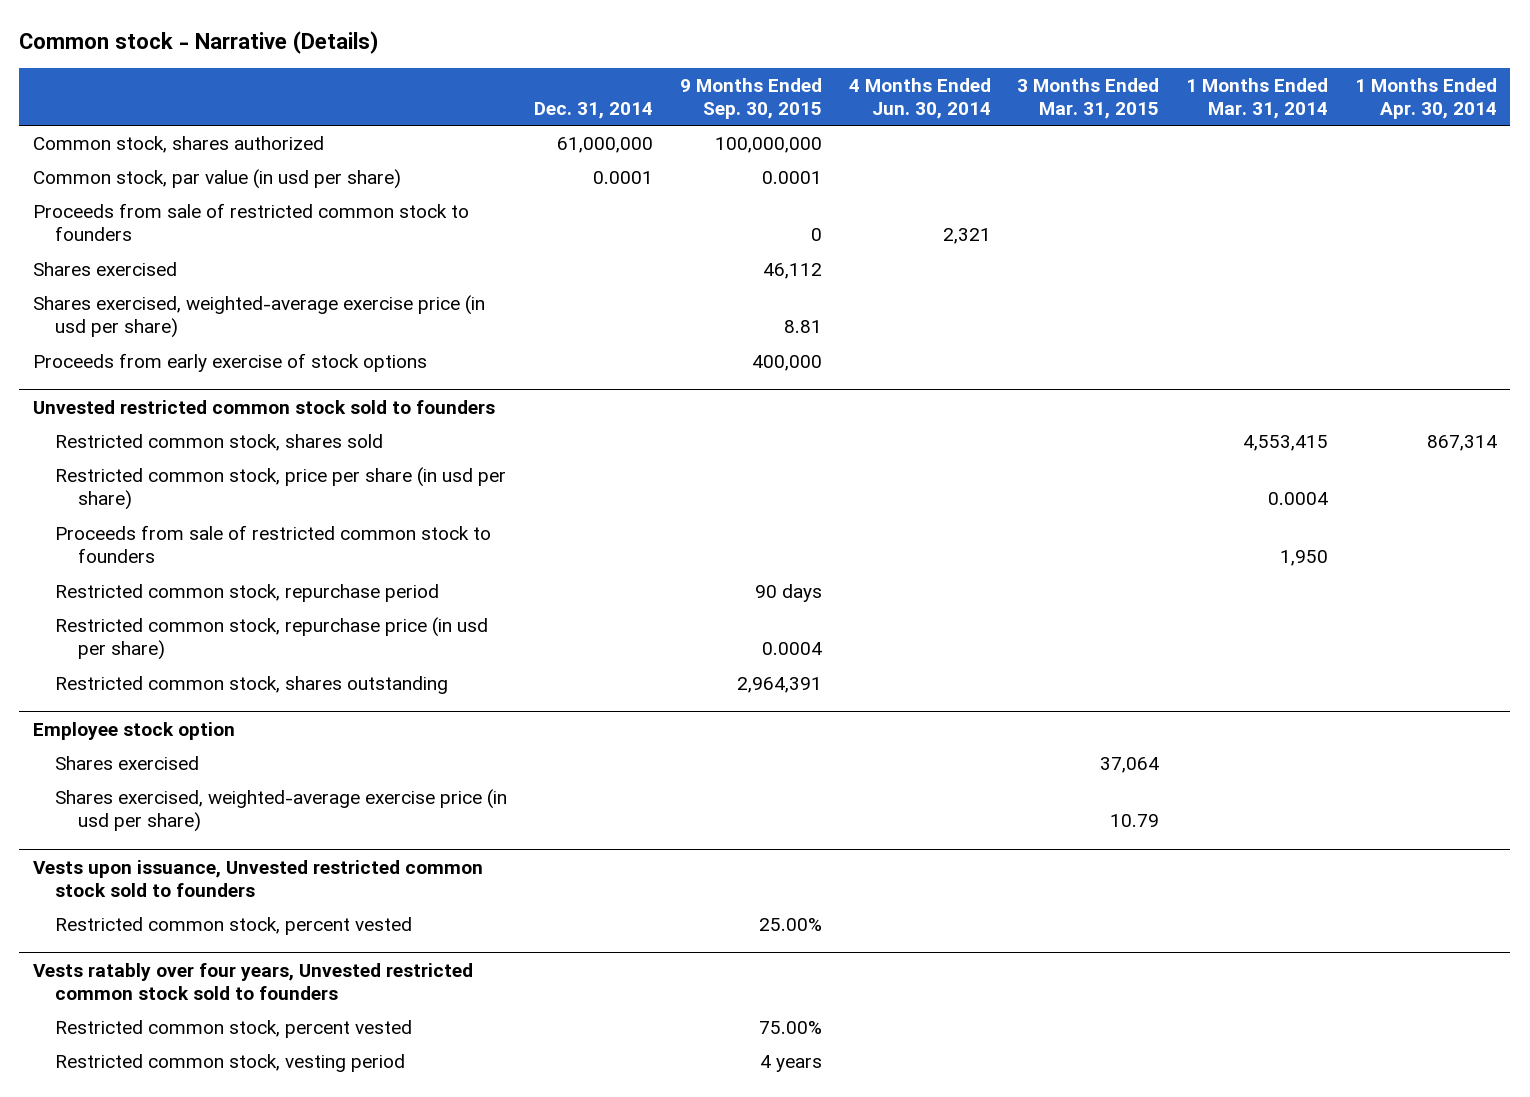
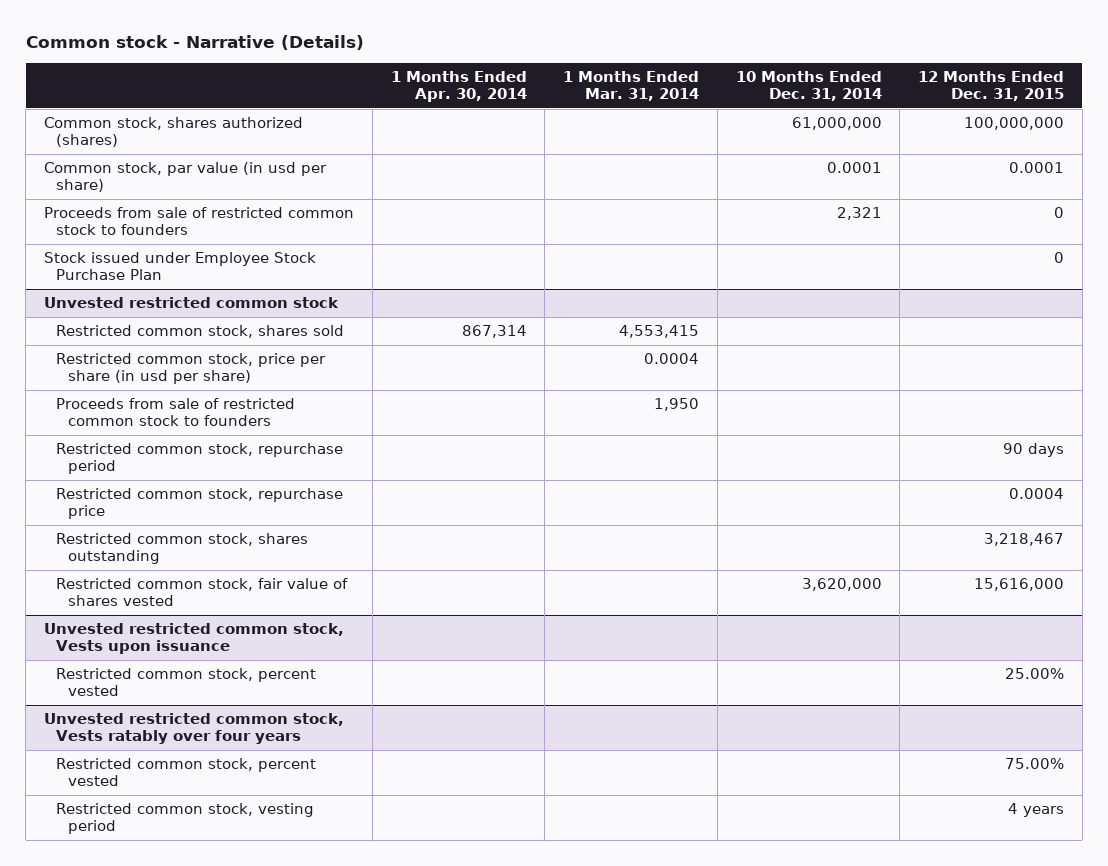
- | Dec. 31, 2014 | 9 Months Ended Sep. 30, 2015 | 4 Months Ended Jun. 30, 2014 | 3 Months Ended Mar. 31, 2015 | 1 Months Ended Mar. 31, 2014 | 1 Months Ended Apr. 30, 2014
+ | 1 Months Ended Apr. 30, 2014 | 1 Months Ended Mar. 31, 2014 | 10 Months Ended Dec. 31, 2014 | 12 Months Ended Dec. 31, 2015
- Common stock, shares authorized | 61,000,000 | 100,000,000 | | | |
+ Common stock, shares authorized (shares) | | | 61,000,000 | 100,000,000
- Shares exercised | | 46,112 | | | |
- Shares exercised, weighted-average exercise price (in usd per share) | | 8.81 | | | |
- Proceeds from early exercise of stock options | | 400,000 | | | |
- Unvested restricted common stock sold to founders
+ Stock issued under Employee Stock Purchase Plan | | | | 0
+ Unvested restricted common stock
- Restricted common stock, repurchase price (in usd per share) | | 0.0004 | | | |
+ Restricted common stock, repurchase price | | | | 0.0004
- Employee stock option
- Shares exercised | | | | 37,064 | |
- Shares exercised, weighted-average exercise price (in usd per share) | | | | 10.79 | |
- Vests upon issuance, Unvested restricted common stock sold to founders
+ Restricted common stock, fair value of shares vested | | | 3,620,000 | 15,616,000
+ Unvested restricted common stock, Vests upon issuance
- Vests ratably over four years, Unvested restricted common stock sold to founders
+ Unvested restricted common stock, Vests ratably over four years

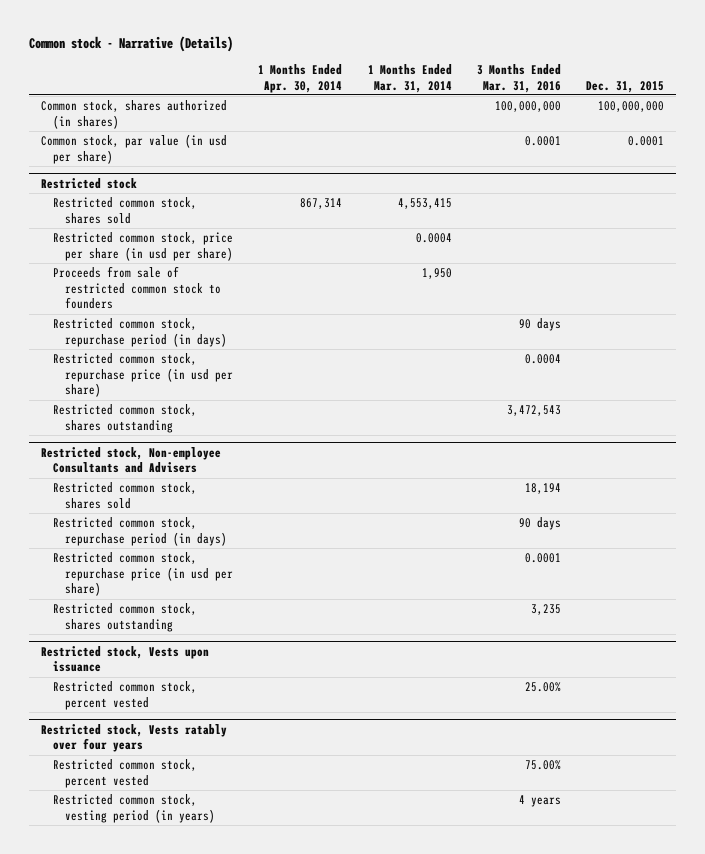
- | 1 Months Ended Apr. 30, 2014 | 1 Months Ended Mar. 31, 2014 | 10 Months Ended Dec. 31, 2014 | 12 Months Ended Dec. 31, 2015
+ | 1 Months Ended Apr. 30, 2014 | 1 Months Ended Mar. 31, 2014 | 3 Months Ended Mar. 31, 2016 | Dec. 31, 2015
- Common stock, shares authorized (shares) | | | 61,000,000 | 100,000,000
+ Common stock, shares authorized (in shares) | | | 100,000,000 | 100,000,000
- Proceeds from sale of restricted common stock to founders | | | 2,321 | 0
- Stock issued under Employee Stock Purchase Plan | | | | 0
- Unvested restricted common stock
+ Restricted stock
- Restricted common stock, repurchase period | | | | 90 days
- Restricted common stock, repurchase price | | | | 0.0004
+ Restricted common stock, repurchase period (in days) | | | 90 days |
+ Restricted common stock, repurchase price (in usd per share) | | | 0.0004 |
- Restricted common stock, fair value of shares vested | | | 3,620,000 | 15,616,000
- Unvested restricted common stock, Vests upon issuance
+ Restricted stock, Non-employee Consultants and Advisers
+ Restricted common stock, shares sold | | | 18,194 |
+ Restricted common stock, repurchase period (in days) | | | 90 days |
+ Restricted common stock, repurchase price (in usd per share) | | | 0.0001 |
+ Restricted common stock, shares outstanding | | | 3,235 |
+ Restricted stock, Vests upon issuance
- Unvested restricted common stock, Vests ratably over four years
+ Restricted stock, Vests ratably over four years
- Restricted common stock, vesting period | | | | 4 years
+ Restricted common stock, vesting period (in years) | | | 4 years |

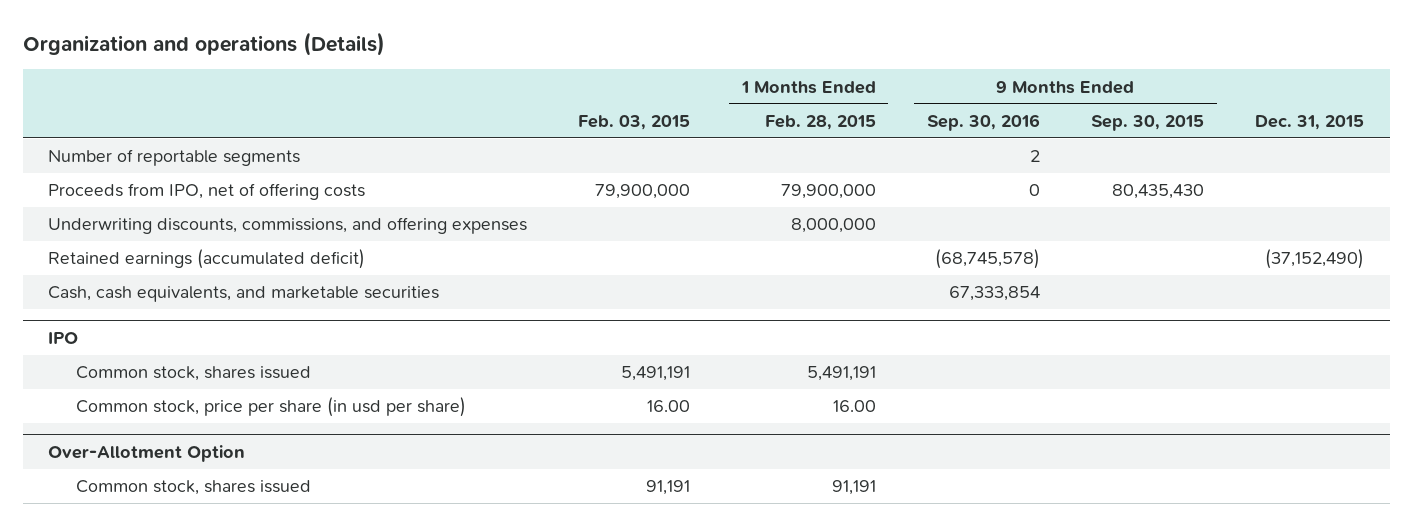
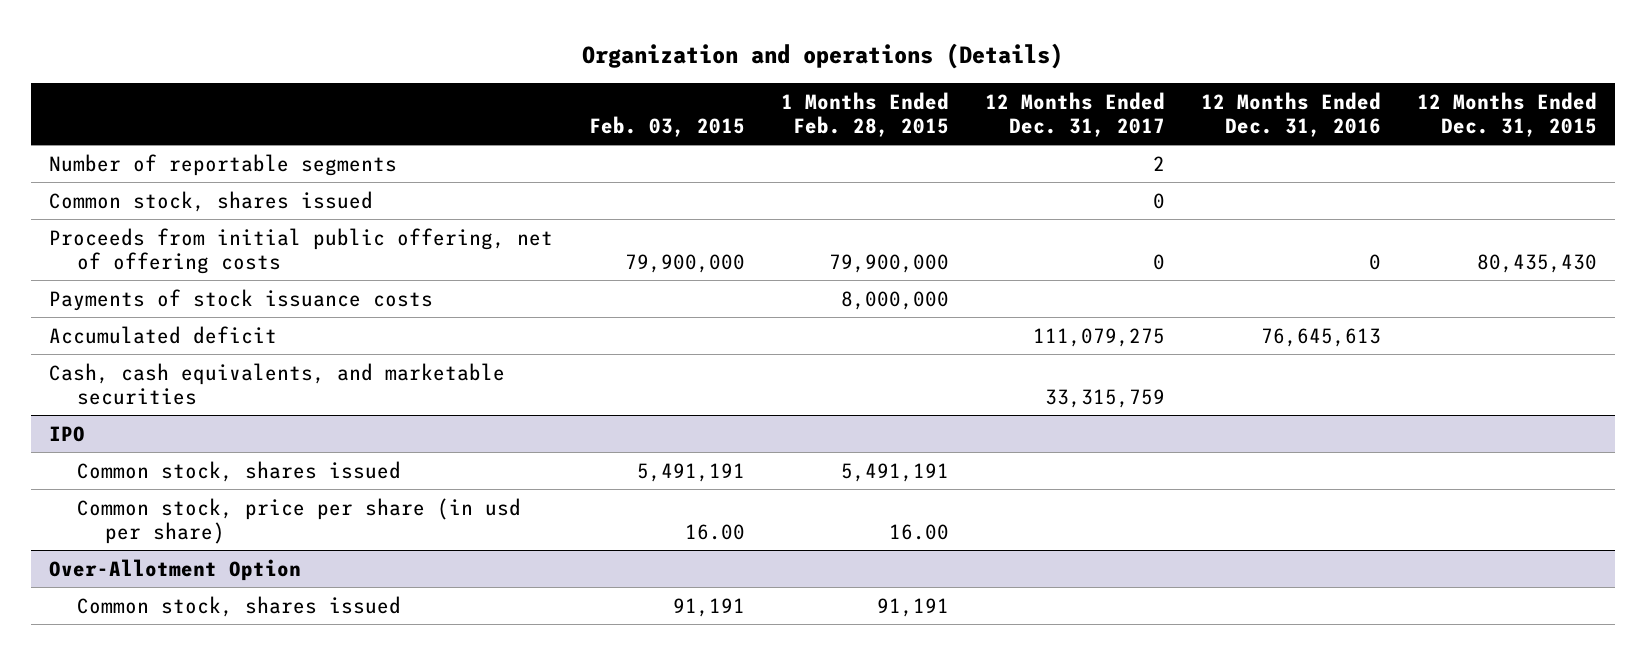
- | Feb. 03, 2015 | 1 Months Ended Feb. 28, 2015 | 9 Months Ended Sep. 30, 2016 | 9 Months Ended Sep. 30, 2015 | Dec. 31, 2015
+ | Feb. 03, 2015 | 1 Months Ended Feb. 28, 2015 | 12 Months Ended Dec. 31, 2017 | 12 Months Ended Dec. 31, 2016 | 12 Months Ended Dec. 31, 2015
- Proceeds from IPO, net of offering costs | 79,900,000 | 79,900,000 | 0 | 80,435,430 |
- Underwriting discounts, commissions, and offering expenses | | 8,000,000 | | |
- Retained earnings (accumulated deficit) | | | (68,745,578) | | (37,152,490)
+ Common stock, shares issued | | | 0 | |
+ Proceeds from initial public offering, net of offering costs | 79,900,000 | 79,900,000 | 0 | 0 | 80,435,430
+ Payments of stock issuance costs | | 8,000,000 | | |
+ Accumulated deficit | | | 111,079,275 | 76,645,613 |

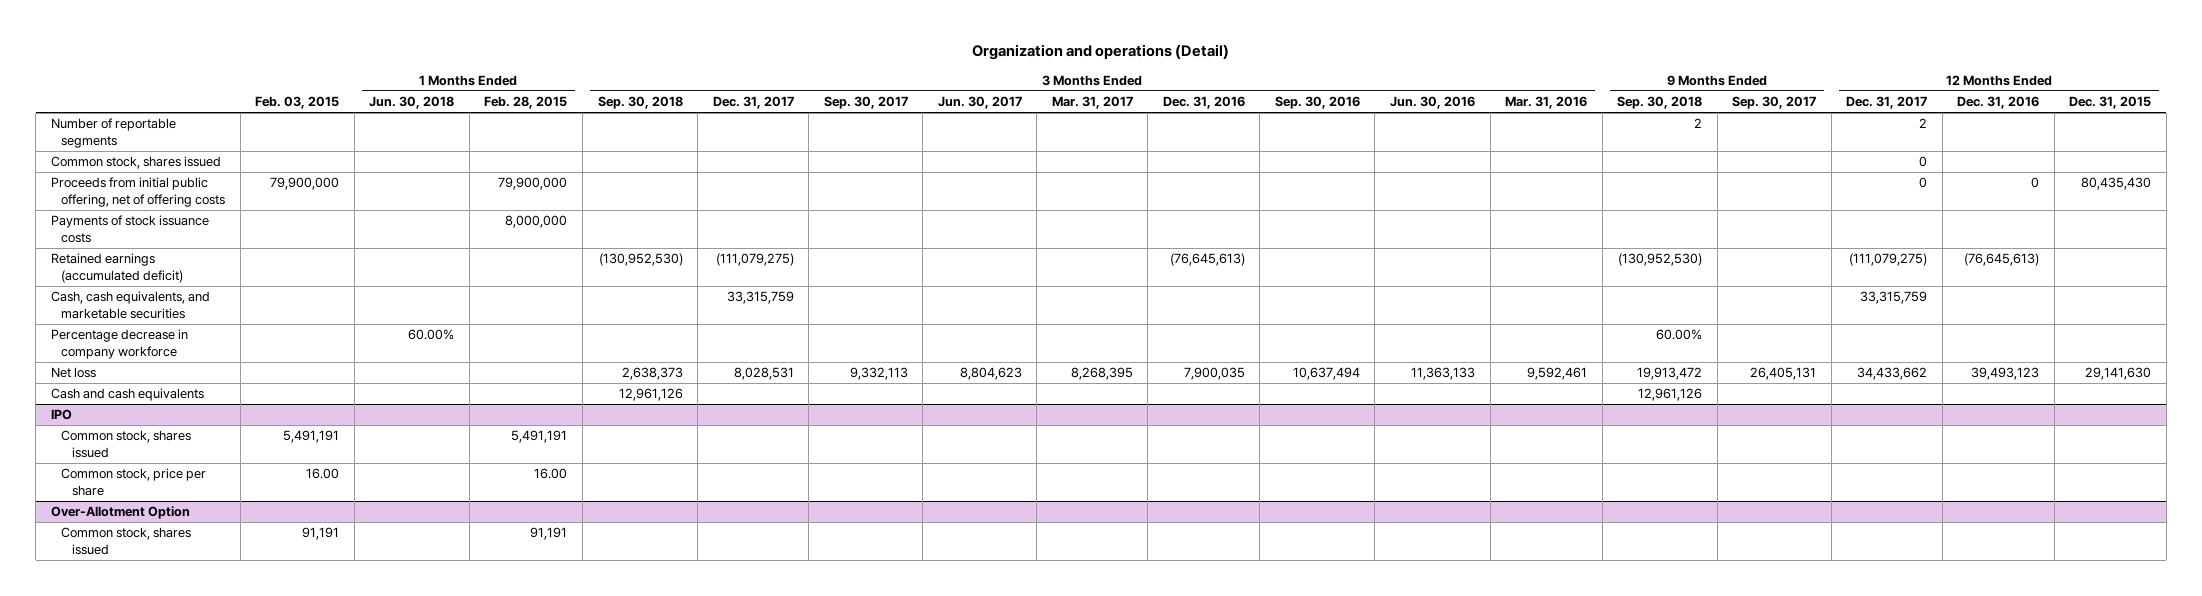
- Organization and operations (Details)
+ Organization and operations (Detail)
- | Feb. 03, 2015 | 1 Months Ended Feb. 28, 2015 | 12 Months Ended Dec. 31, 2017 | 12 Months Ended Dec. 31, 2016 | 12 Months Ended Dec. 31, 2015
+ | Feb. 03, 2015 | 1 Months Ended Jun. 30, 2018 | 1 Months Ended Feb. 28, 2015 | 3 Months Ended Sep. 30, 2018 | 3 Months Ended Dec. 31, 2017 | 3 Months Ended Sep. 30, 2017 | 3 Months Ended Jun. 30, 2017 | 3 Months Ended Mar. 31, 2017 | 3 Months Ended Dec. 31, 2016 | 3 Months Ended Sep. 30, 2016 | 3 Months Ended Jun. 30, 2016 | 3 Months Ended Mar. 31, 2016 | 9 Months Ended Sep. 30, 2018 | 9 Months Ended Sep. 30, 2017 | 12 Months Ended Dec. 31, 2017 | 12 Months Ended Dec. 31, 2016 | 12 Months Ended Dec. 31, 2015
- Accumulated deficit | | | 111,079,275 | 76,645,613 |
+ Retained earnings (accumulated deficit) | | | | (130,952,530) | (111,079,275) | | | | (76,645,613) | | | | (130,952,530) | | (111,079,275) | (76,645,613) |
+ Percentage decrease in company workforce | | 60.00% | | | | | | | | | | | 60.00% | | | |
+ Net loss | | | | 2,638,373 | 8,028,531 | 9,332,113 | 8,804,623 | 8,268,395 | 7,900,035 | 10,637,494 | 11,363,133 | 9,592,461 | 19,913,472 | 26,405,131 | 34,433,662 | 39,493,123 | 29,141,630
+ Cash and cash equivalents | | | | 12,961,126 | | | | | | | | | 12,961,126 | | | |
@ IPO
- Common stock, price per share (in usd per share) | 16.00 | 16.00 | | |
+ Common stock, price per share | 16.00 | | 16.00 | | | | | | | | | | | | | |

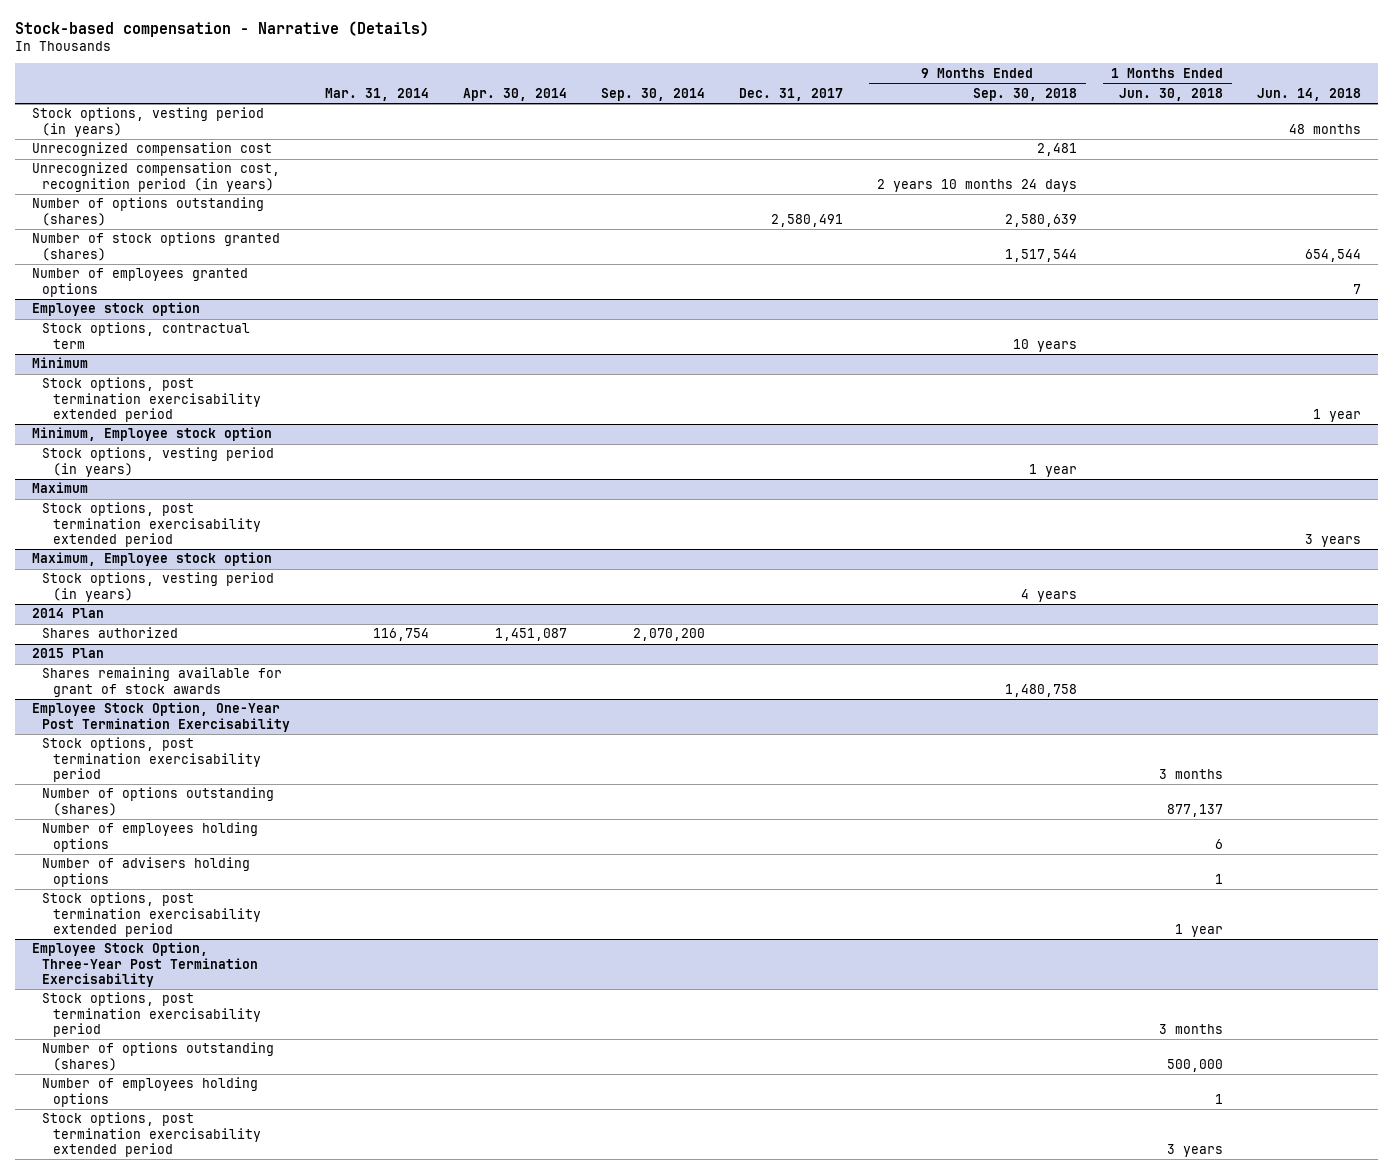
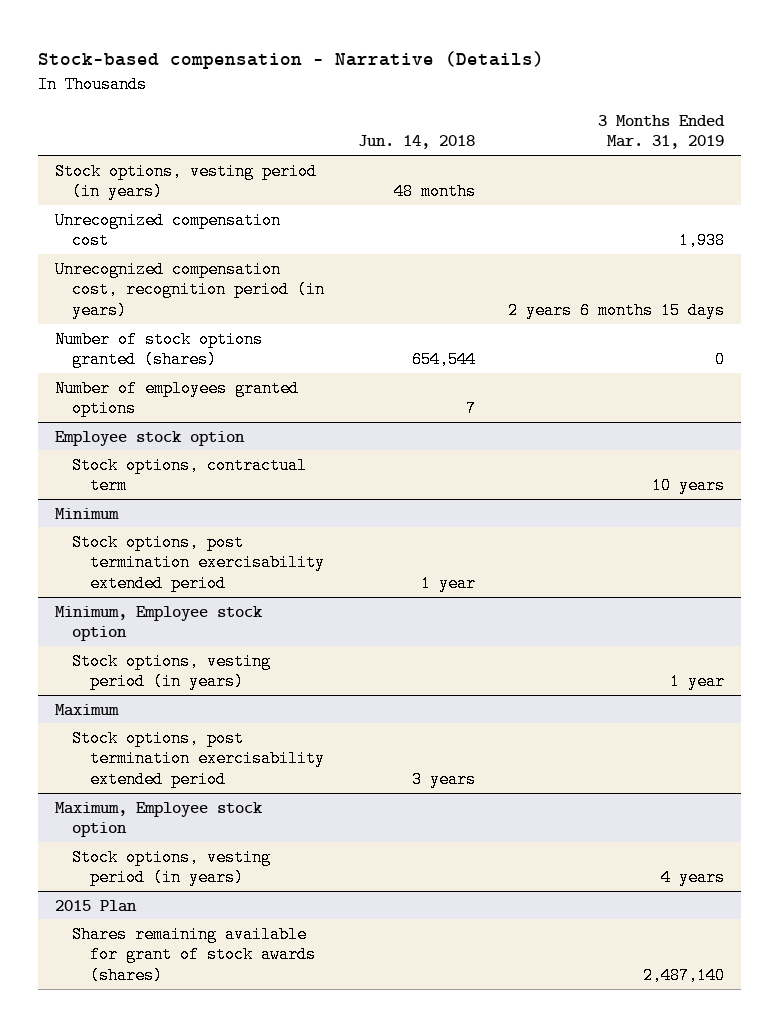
- | Mar. 31, 2014 | Apr. 30, 2014 | Sep. 30, 2014 | Dec. 31, 2017 | 9 Months Ended Sep. 30, 2018 | 1 Months Ended Jun. 30, 2018 | Jun. 14, 2018
+ | Jun. 14, 2018 | 3 Months Ended Mar. 31, 2019
- Number of options outstanding (shares) | | | | 2,580,491 | 2,580,639 | |
- 2014 Plan
- Shares authorized | 116,754 | 1,451,087 | 2,070,200 | | | |
@ 2015 Plan
- Shares remaining available for grant of stock awards | | | | | 1,480,758 | |
- Employee Stock Option, One-Year Post Termination Exercisability
- Stock options, post termination exercisability period | | | | | | 3 months |
- Number of options outstanding (shares) | | | | | | 877,137 |
- Number of employees holding options | | | | | | 6 |
- Number of advisers holding options | | | | | | 1 |
- Stock options, post termination exercisability extended period | | | | | | 1 year |
- Employee Stock Option, Three-Year Post Termination Exercisability
- Stock options, post termination exercisability period | | | | | | 3 months |
- Number of options outstanding (shares) | | | | | | 500,000 |
- Number of employees holding options | | | | | | 1 |
- Stock options, post termination exercisability extended period | | | | | | 3 years |
@ 2015 Plan
+ Shares remaining available for grant of stock awards (shares) | | 2,487,140

